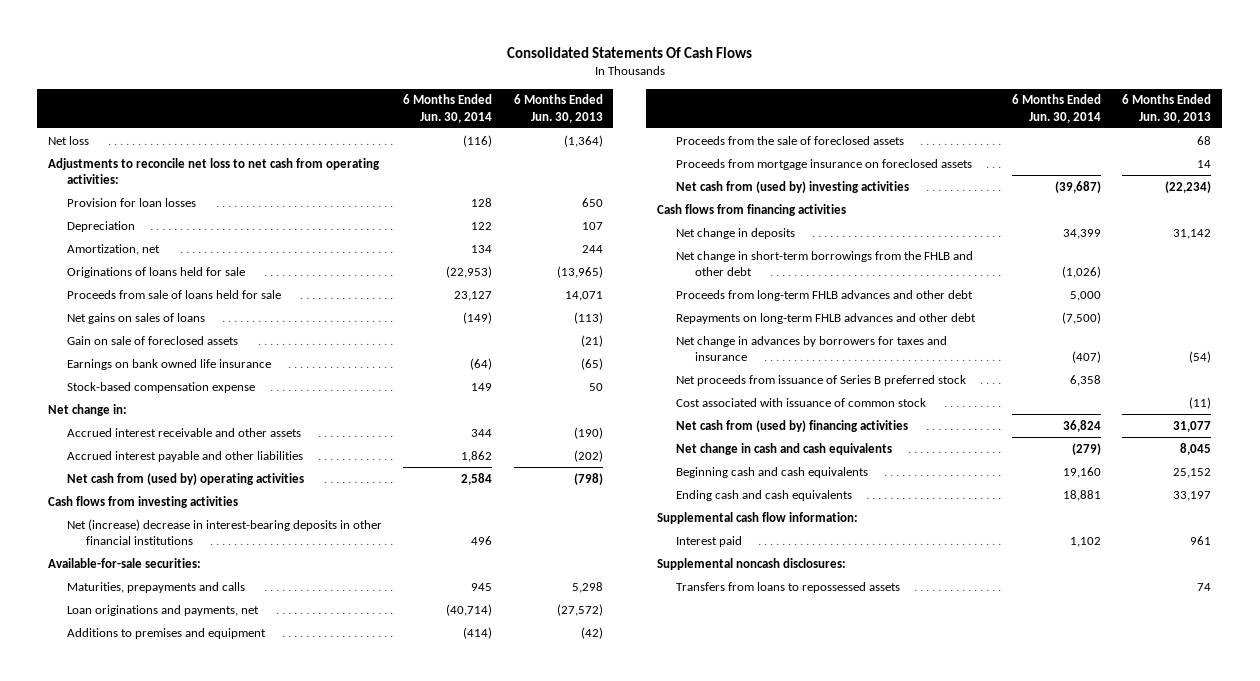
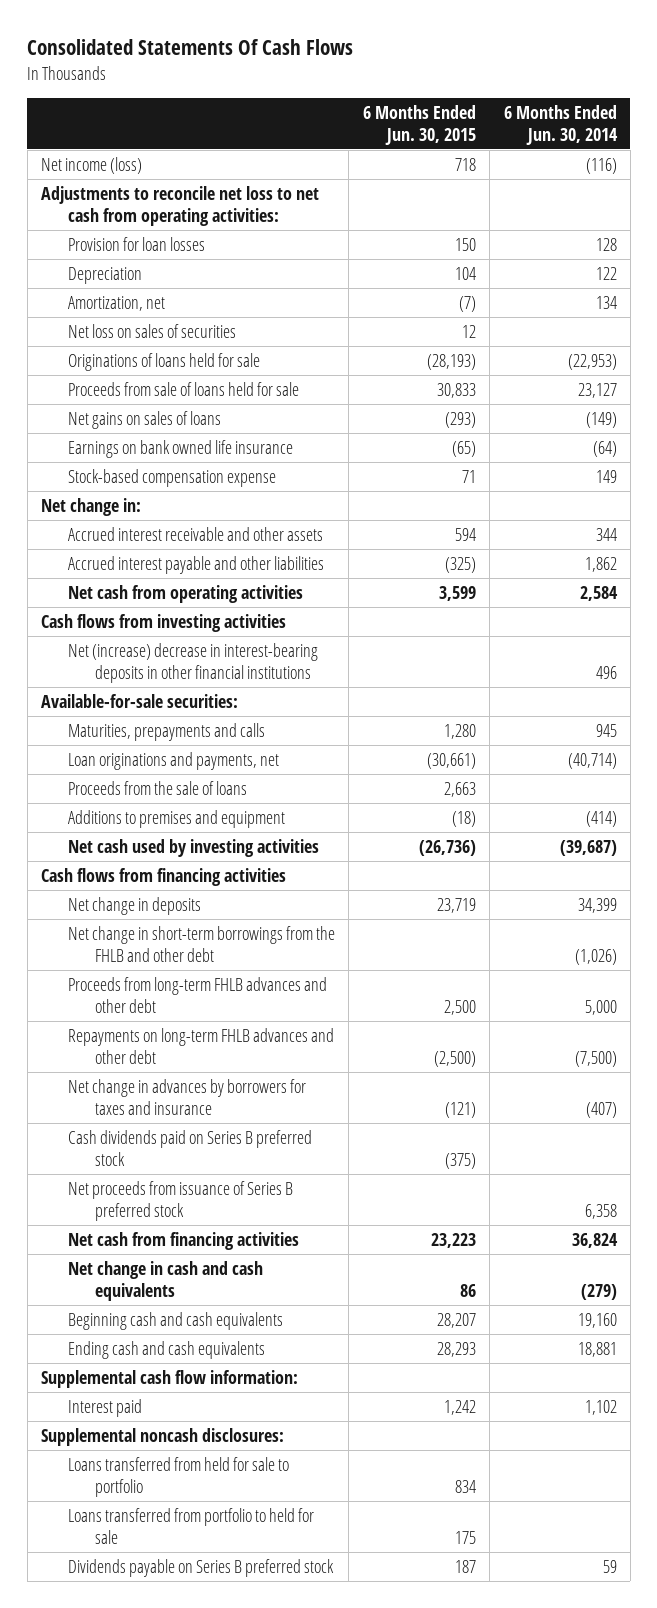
- | 6 Months Ended Jun. 30, 2014 | 6 Months Ended Jun. 30, 2013
+ | 6 Months Ended Jun. 30, 2015 | 6 Months Ended Jun. 30, 2014
- Net loss | (116) | (1,364)
+ Net income (loss) | 718 | (116)
+ Net loss on sales of securities | 12 |
- Gain on sale of foreclosed assets | | (21)
- Net cash from (used by) operating activities | 2,584 | (798)
+ Net cash from operating activities | 3,599 | 2,584
+ Proceeds from the sale of loans | 2,663 |
- Proceeds from the sale of foreclosed assets | | 68
- Proceeds from mortgage insurance on foreclosed assets | | 14
- Net cash from (used by) investing activities | (39,687) | (22,234)
+ Net cash used by investing activities | (26,736) | (39,687)
+ Cash dividends paid on Series B preferred stock | (375) |
- Cost associated with issuance of common stock | | (11)
- Net cash from (used by) financing activities | 36,824 | 31,077
+ Net cash from financing activities | 23,223 | 36,824
- Transfers from loans to repossessed assets | | 74
+ Loans transferred from held for sale to portfolio | 834 |
+ Loans transferred from portfolio to held for sale | 175 |
+ Dividends payable on Series B preferred stock | 187 | 59

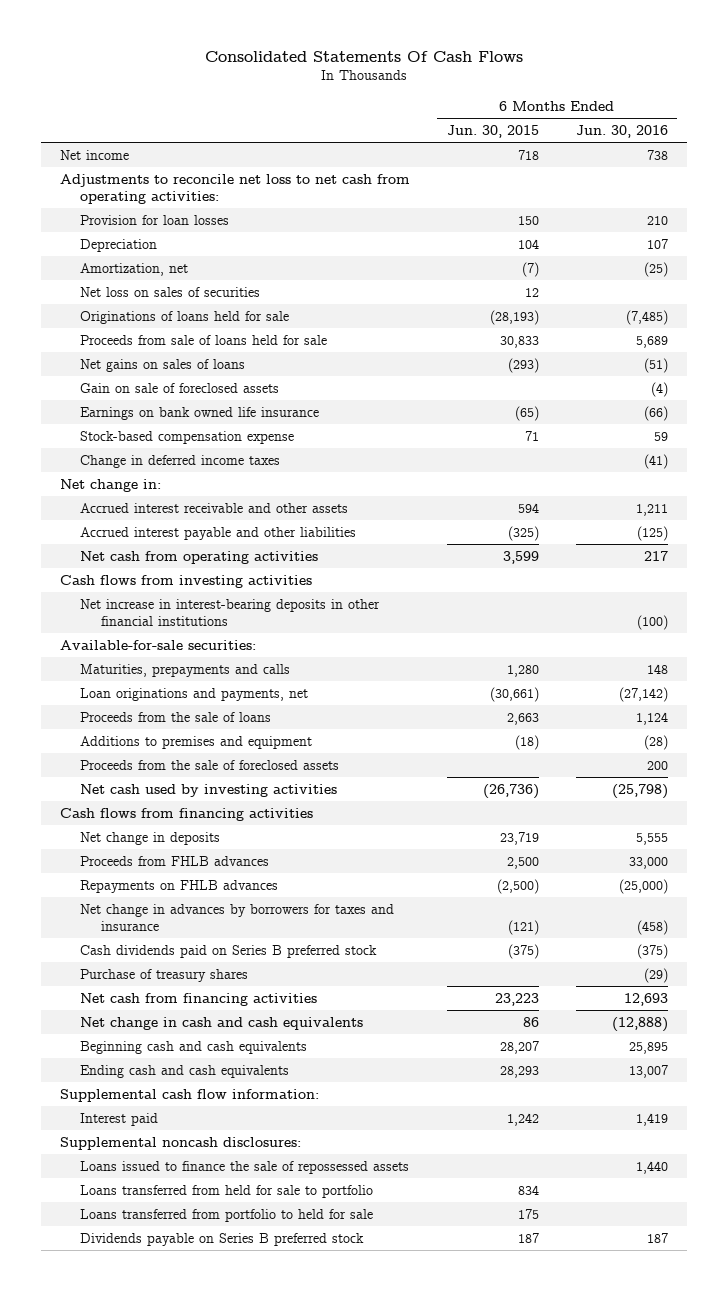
- | 6 Months Ended Jun. 30, 2015 | 6 Months Ended Jun. 30, 2014
+ | 6 Months Ended Jun. 30, 2015 | 6 Months Ended Jun. 30, 2016
- Net income (loss) | 718 | (116)
+ Net income | 718 | 738
+ Gain on sale of foreclosed assets | | (4)
+ Change in deferred income taxes | | (41)
- Net (increase) decrease in interest-bearing deposits in other financial institutions | | 496
+ Net increase in interest-bearing deposits in other financial institutions | | (100)
+ Proceeds from the sale of foreclosed assets | | 200
- Net change in short-term borrowings from the FHLB and other debt | | (1,026)
- Proceeds from long-term FHLB advances and other debt | 2,500 | 5,000
- Repayments on long-term FHLB advances and other debt | (2,500) | (7,500)
+ Proceeds from FHLB advances | 2,500 | 33,000
+ Repayments on FHLB advances | (2,500) | (25,000)
- Net proceeds from issuance of Series B preferred stock | | 6,358
+ Purchase of treasury shares | | (29)
+ Loans issued to finance the sale of repossessed assets | | 1,440

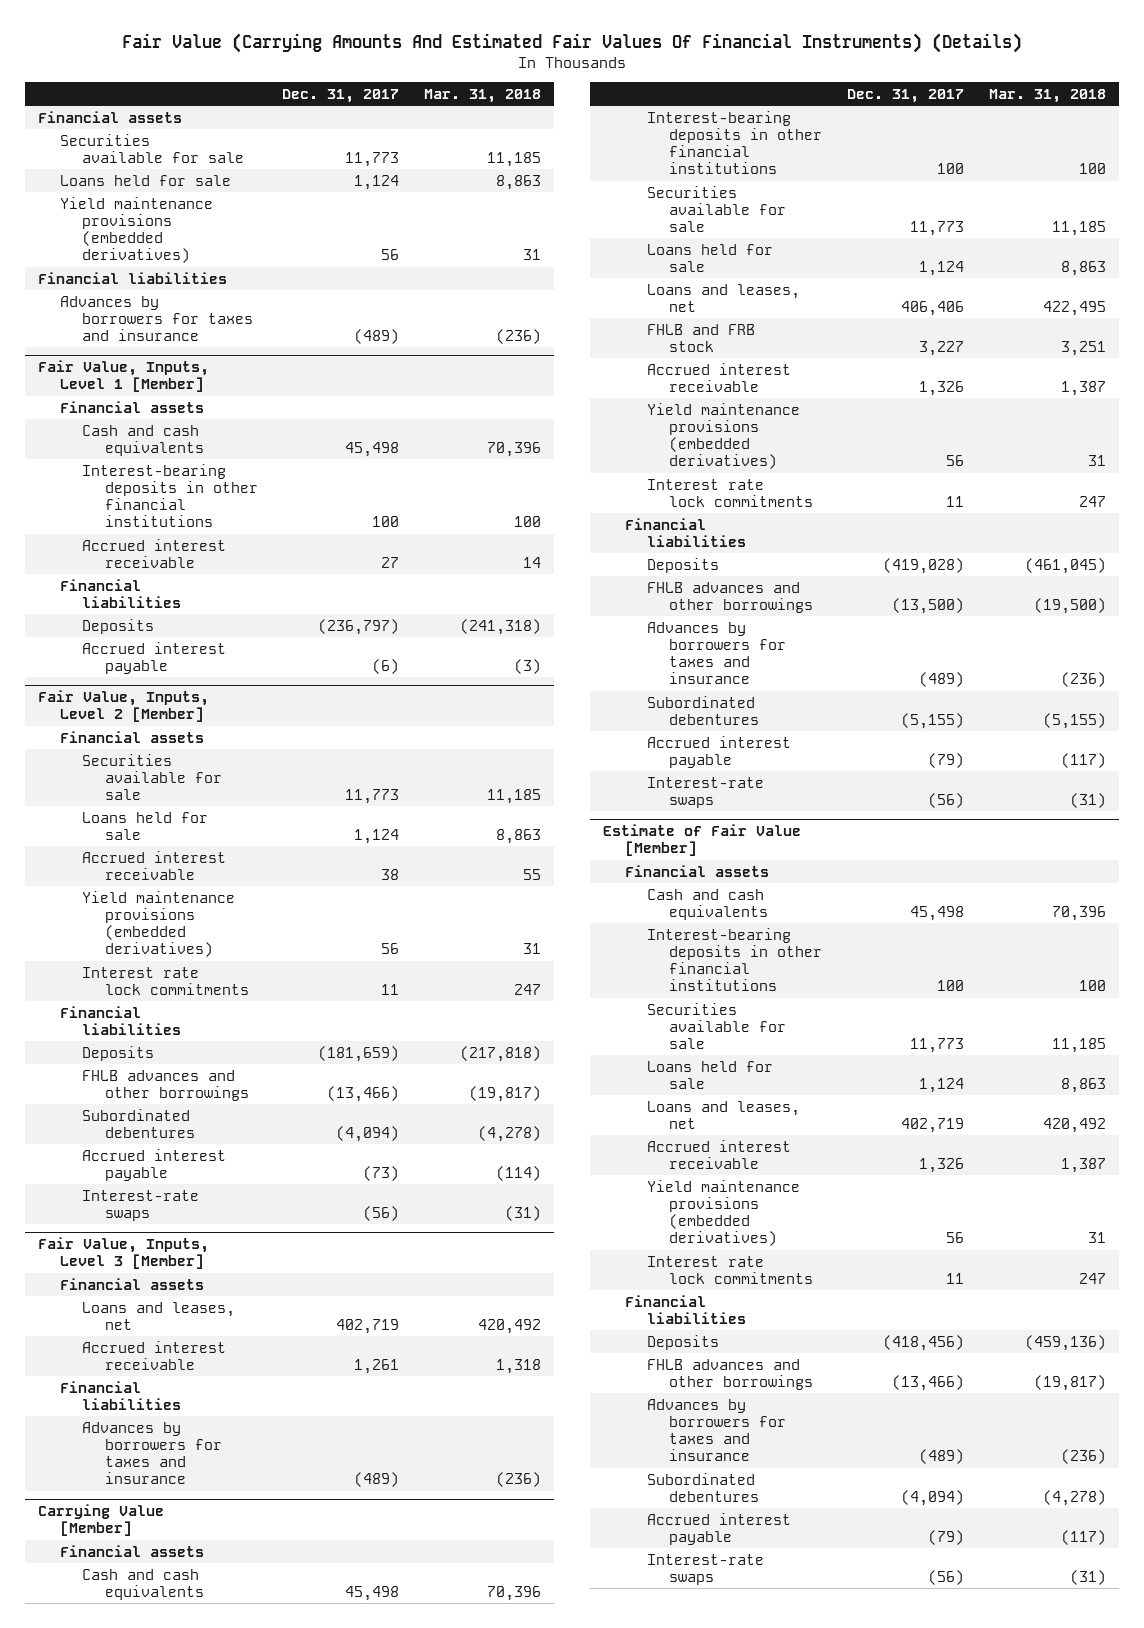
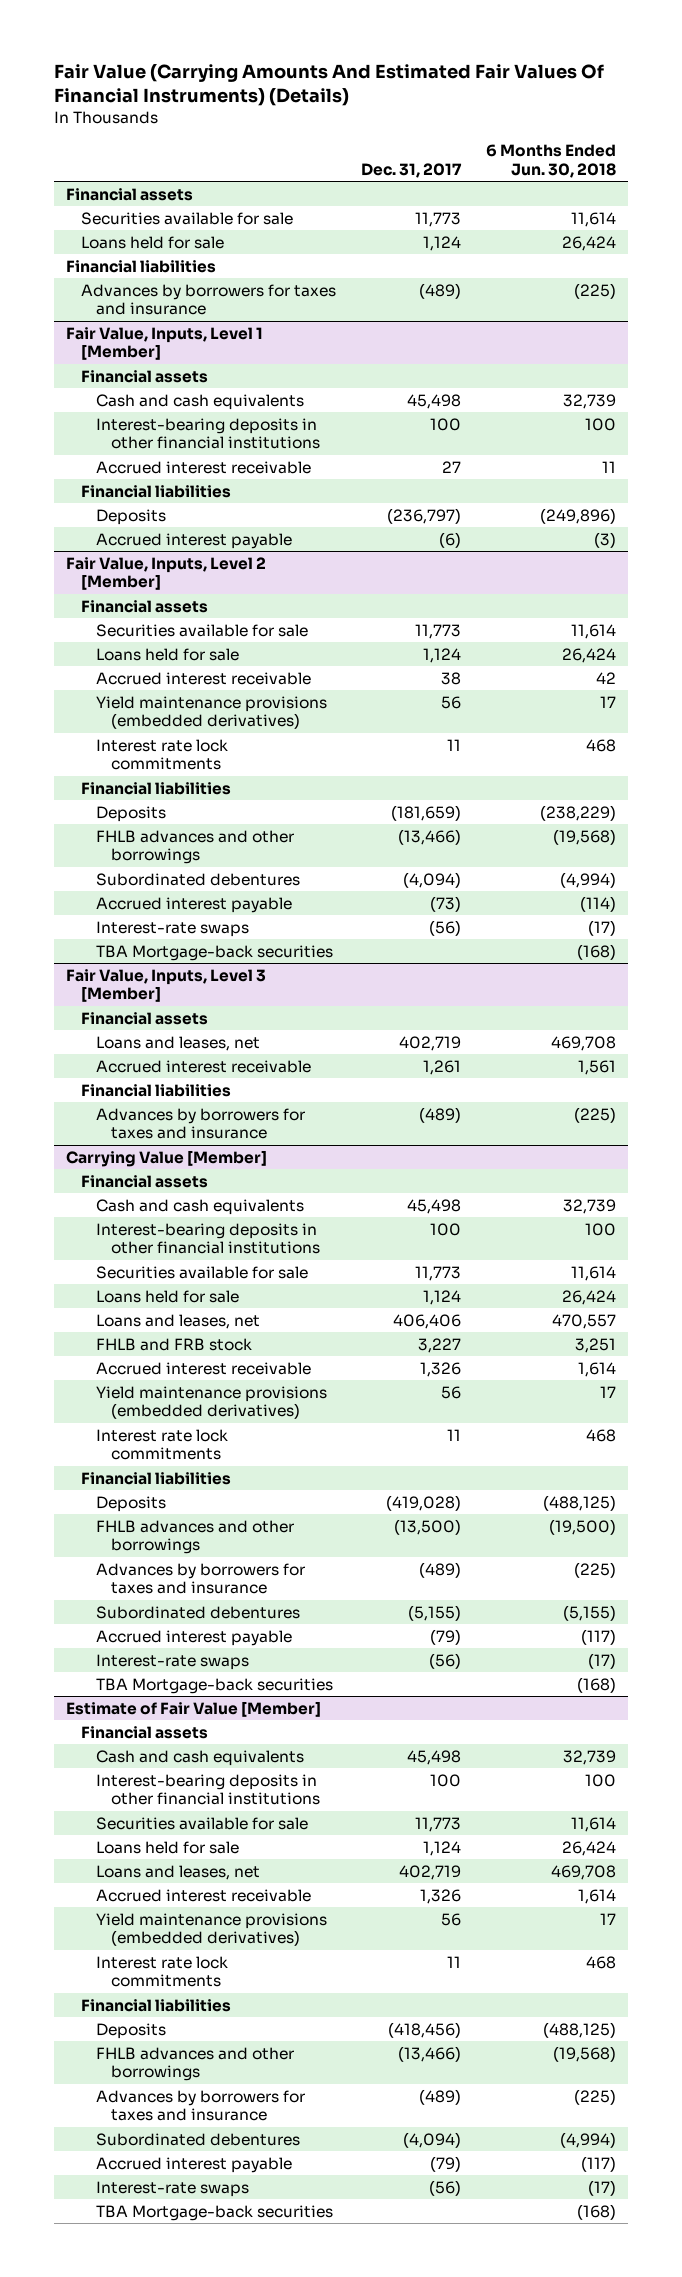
- | Dec. 31, 2017 | Mar. 31, 2018
+ | Dec. 31, 2017 | 6 Months Ended Jun. 30, 2018
- Yield maintenance provisions (embedded derivatives) | 56 | 31
@ Fair Value, Inputs, Level 2 [Member]
+ TBA Mortgage-back securities | | (168)
@ Carrying Value [Member]
+ TBA Mortgage-back securities | | (168)
@ Estimate of Fair Value [Member]
+ TBA Mortgage-back securities | | (168)

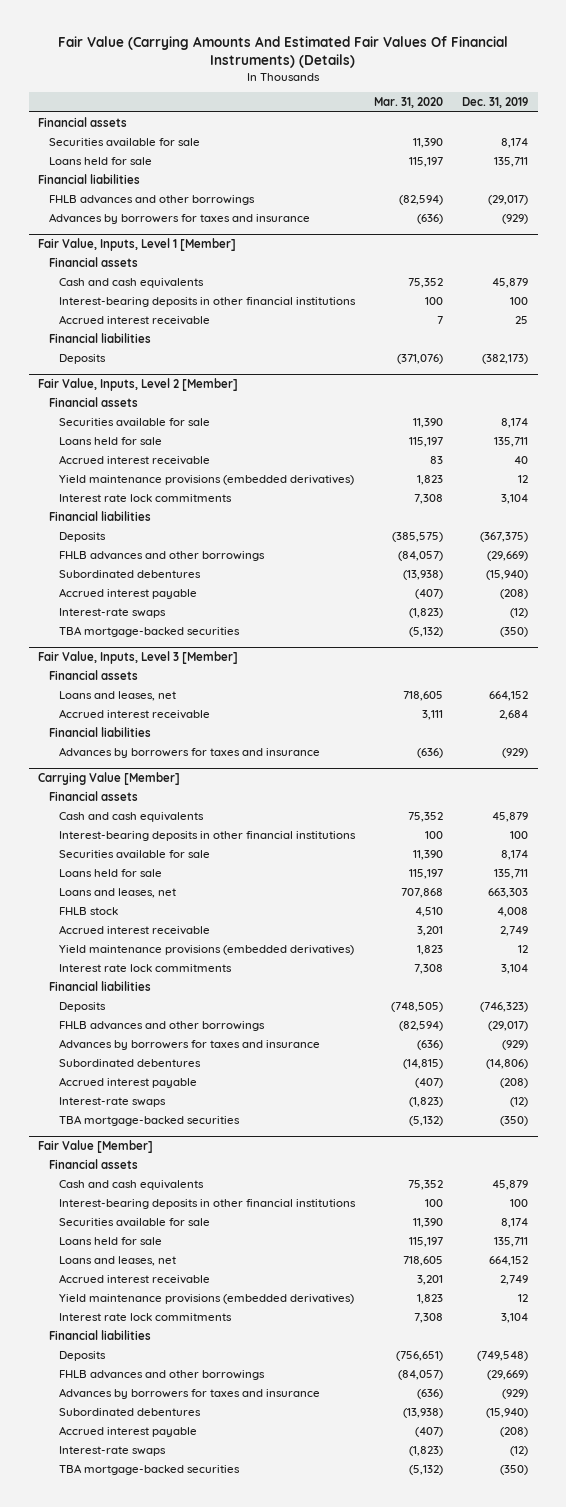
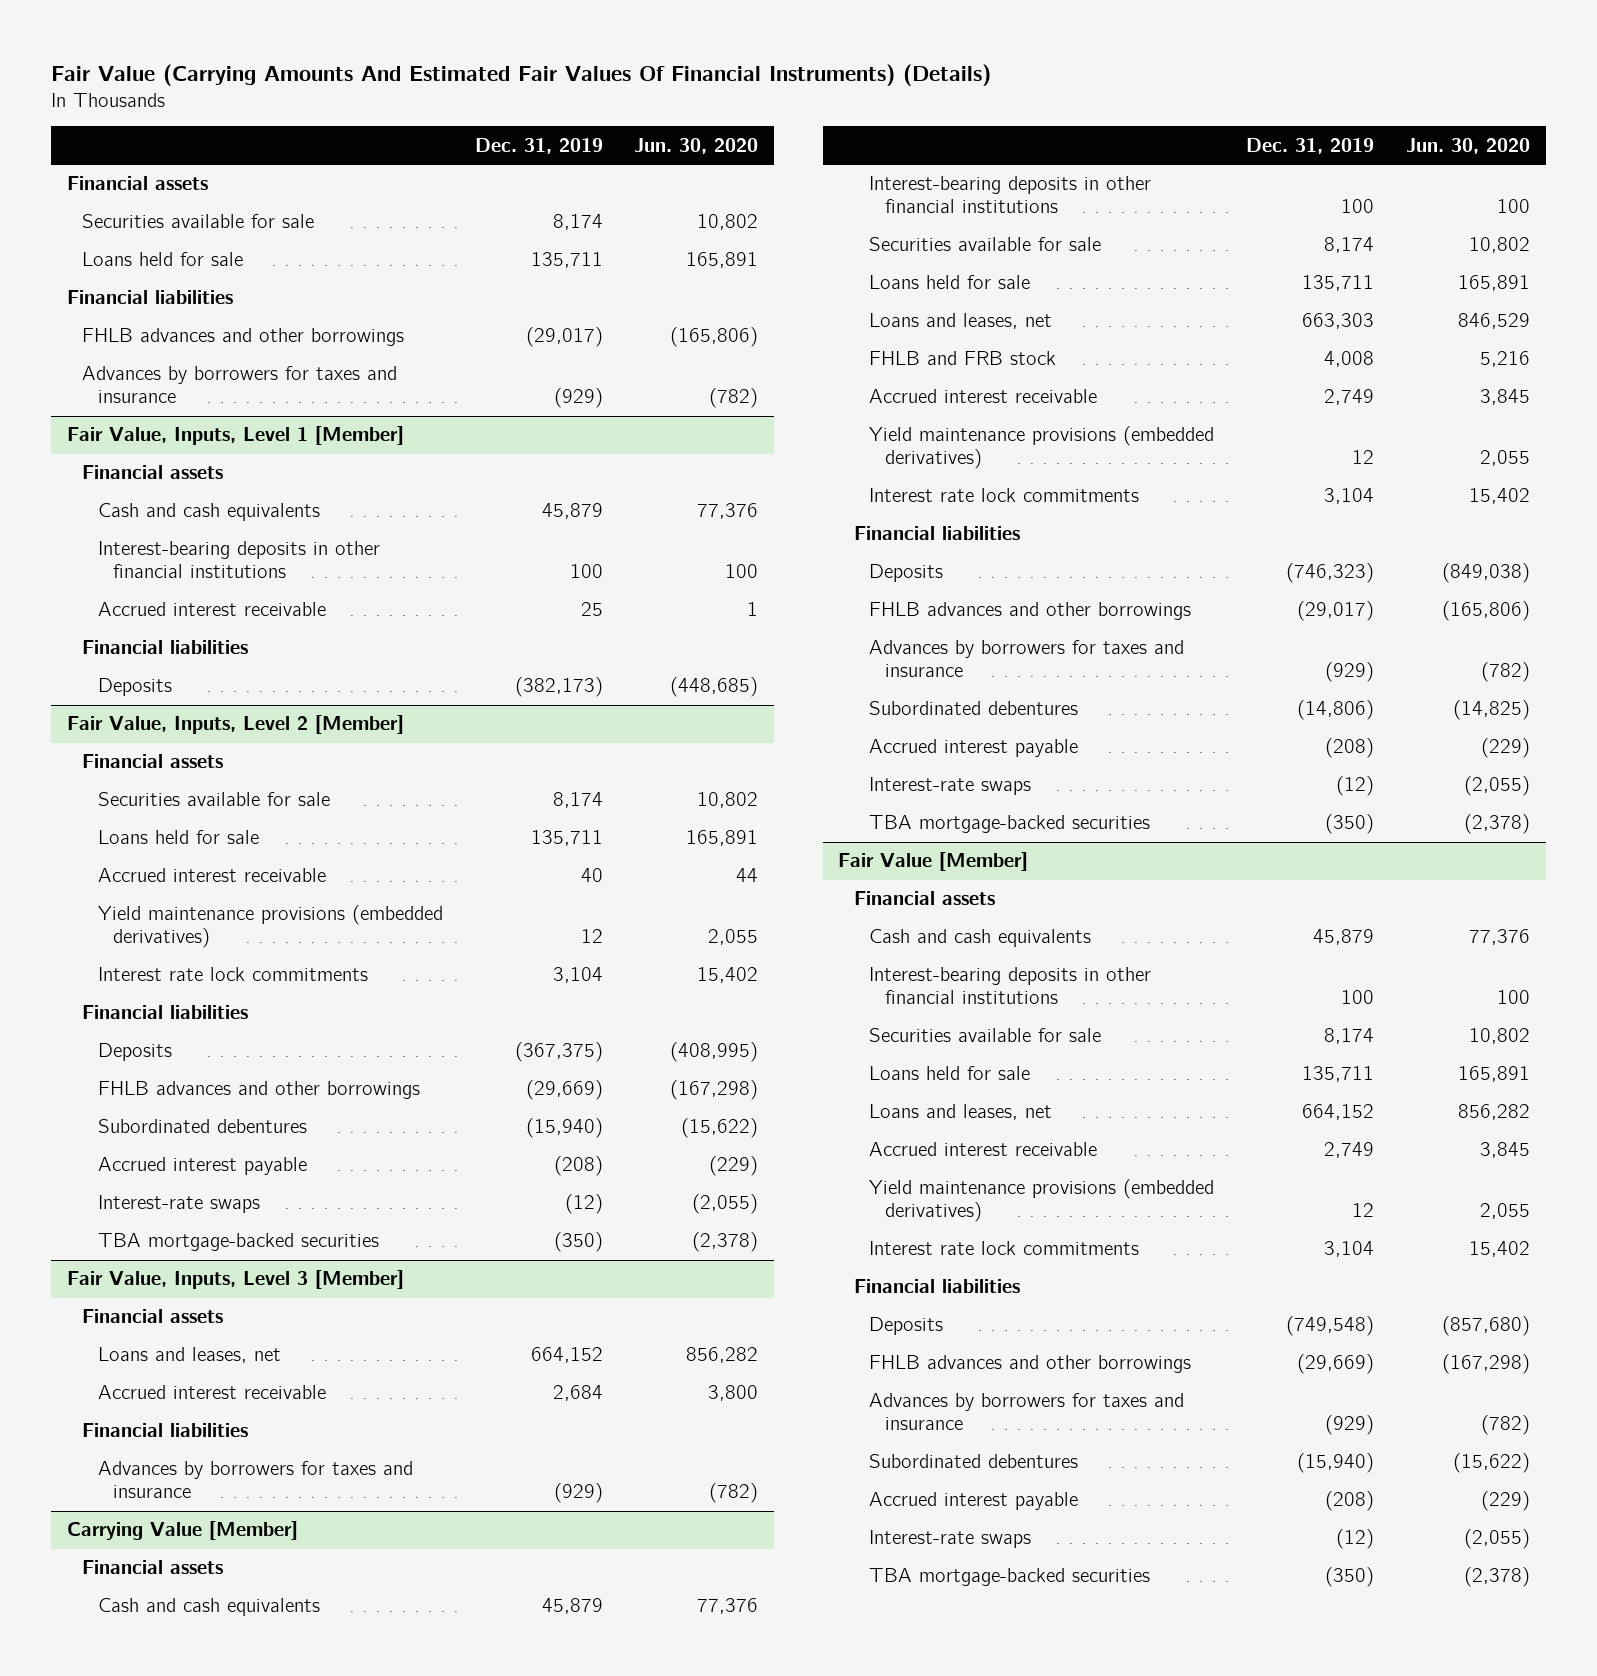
- | Mar. 31, 2020 | Dec. 31, 2019
+ | Dec. 31, 2019 | Jun. 30, 2020
@ Carrying Value [Member]
- FHLB stock | 4,510 | 4,008
+ FHLB and FRB stock | 4,008 | 5,216

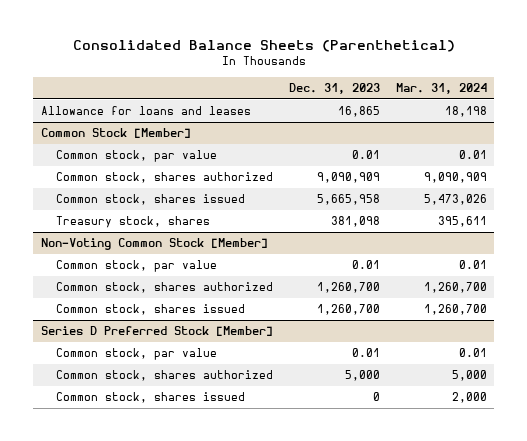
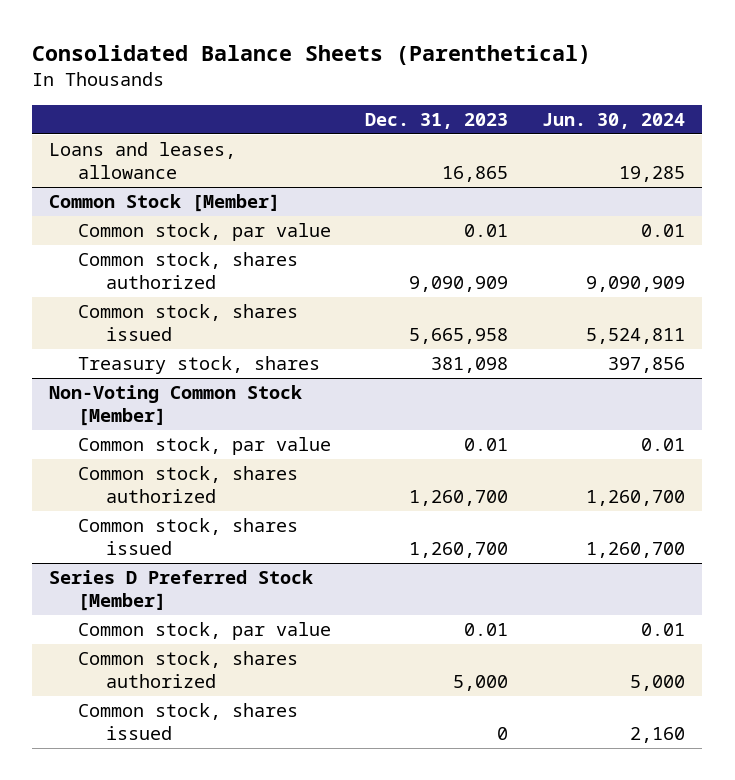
- | Dec. 31, 2023 | Mar. 31, 2024
+ | Dec. 31, 2023 | Jun. 30, 2024
- Allowance for loans and leases | 16,865 | 18,198
+ Loans and leases, allowance | 16,865 | 19,285

